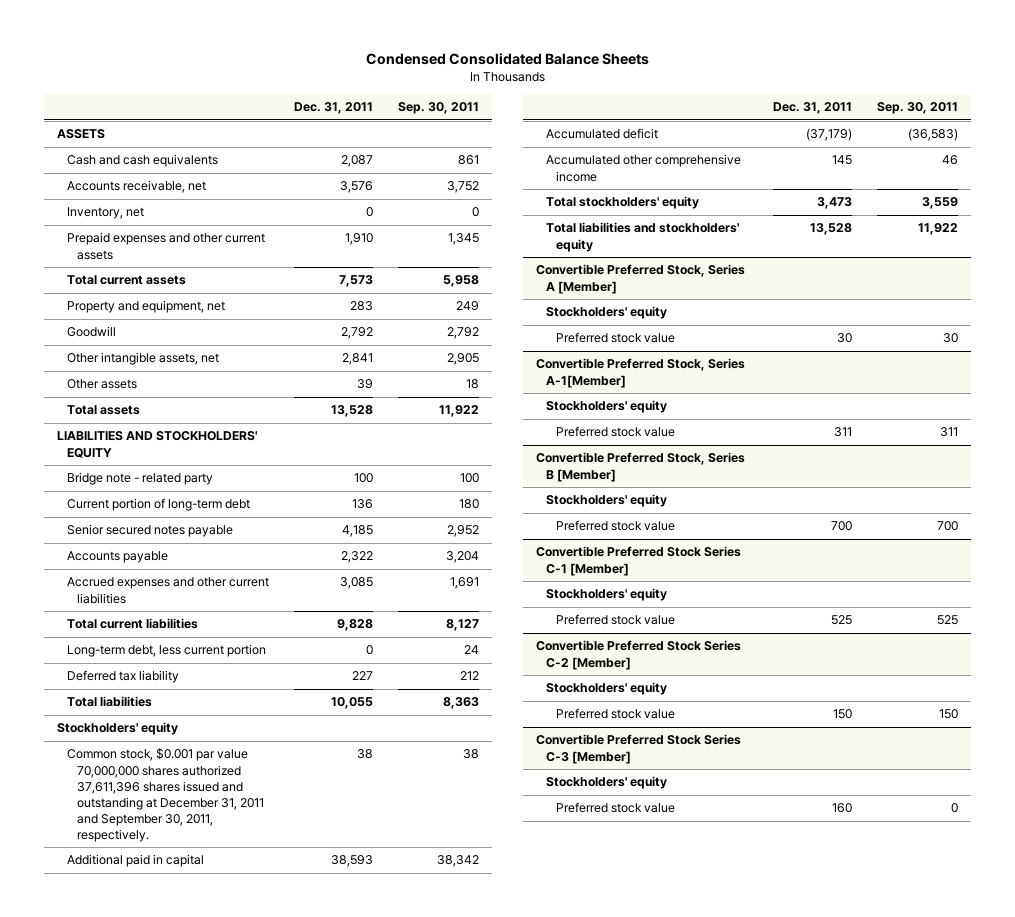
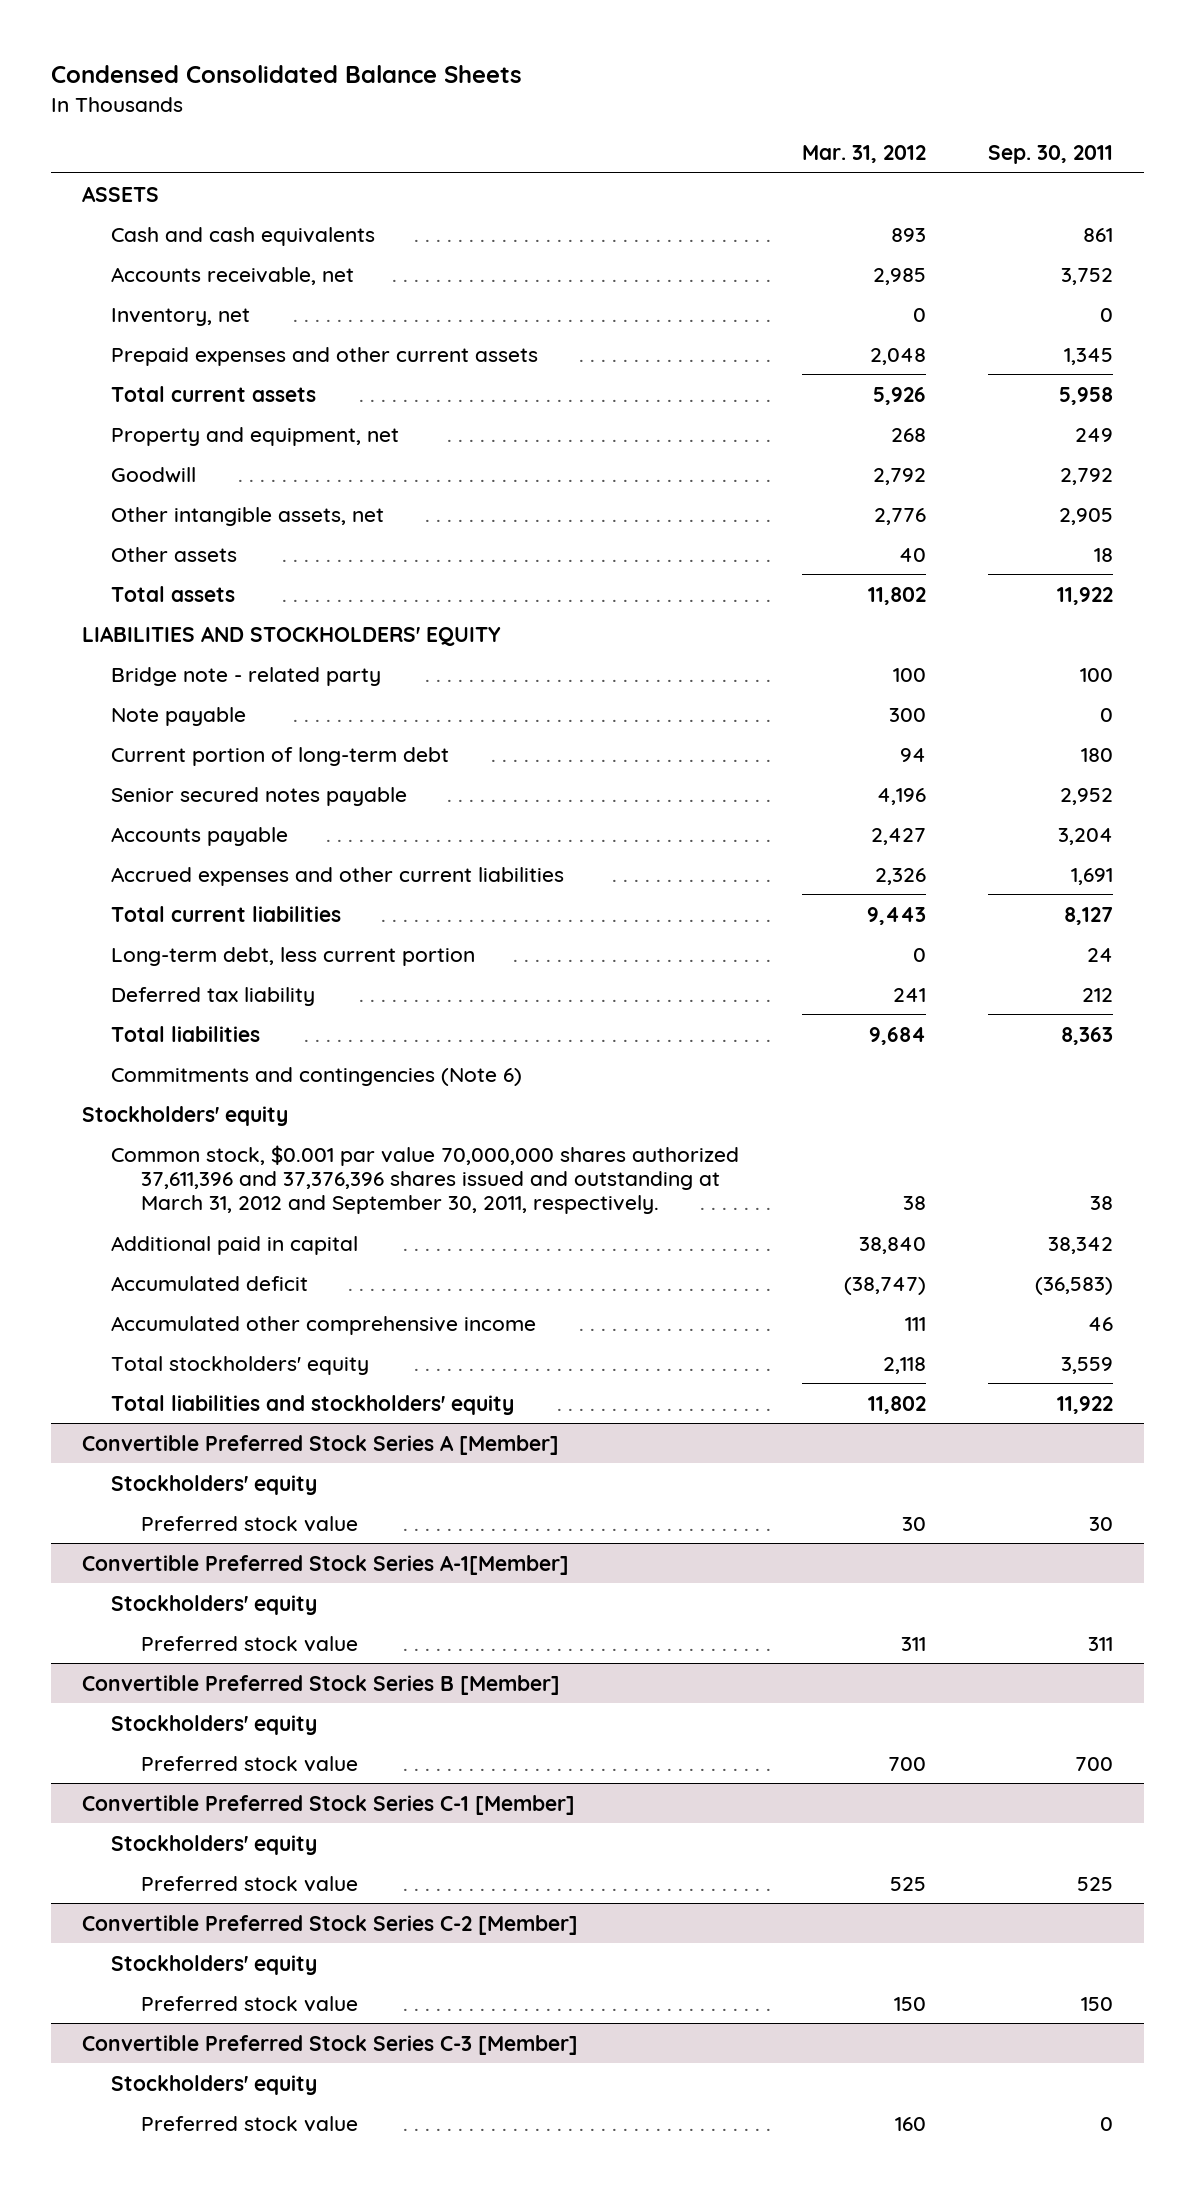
- | Dec. 31, 2011 | Sep. 30, 2011
+ | Mar. 31, 2012 | Sep. 30, 2011
+ Note payable | 300 | 0
+ Commitments and contingencies (Note 6)
- Common stock, $0.001 par value 70,000,000 shares authorized 37,611,396 shares issued and outstanding at December 31, 2011 and September 30, 2011, respectively. | 38 | 38
+ Common stock, $0.001 par value 70,000,000 shares authorized 37,611,396 and 37,376,396 shares issued and outstanding at March 31, 2012 and September 30, 2011, respectively. | 38 | 38
- Convertible Preferred Stock, Series A [Member]
+ Convertible Preferred Stock Series A [Member]
- Convertible Preferred Stock, Series A-1[Member]
+ Convertible Preferred Stock Series A-1[Member]
- Convertible Preferred Stock, Series B [Member]
+ Convertible Preferred Stock Series B [Member]

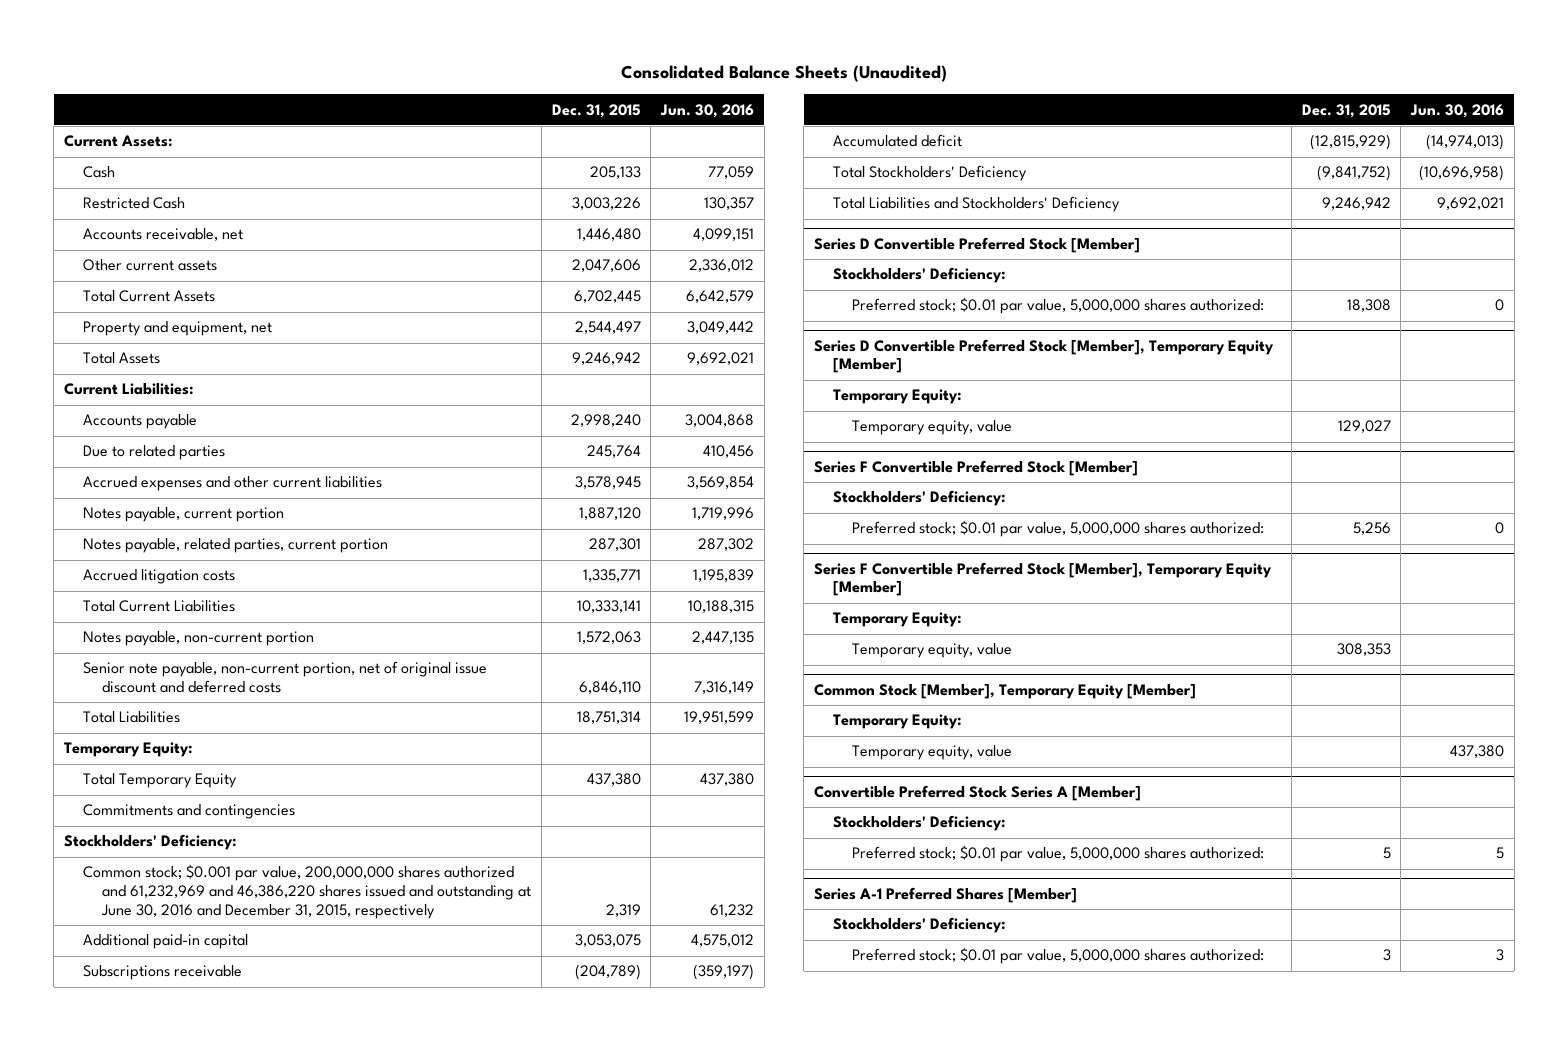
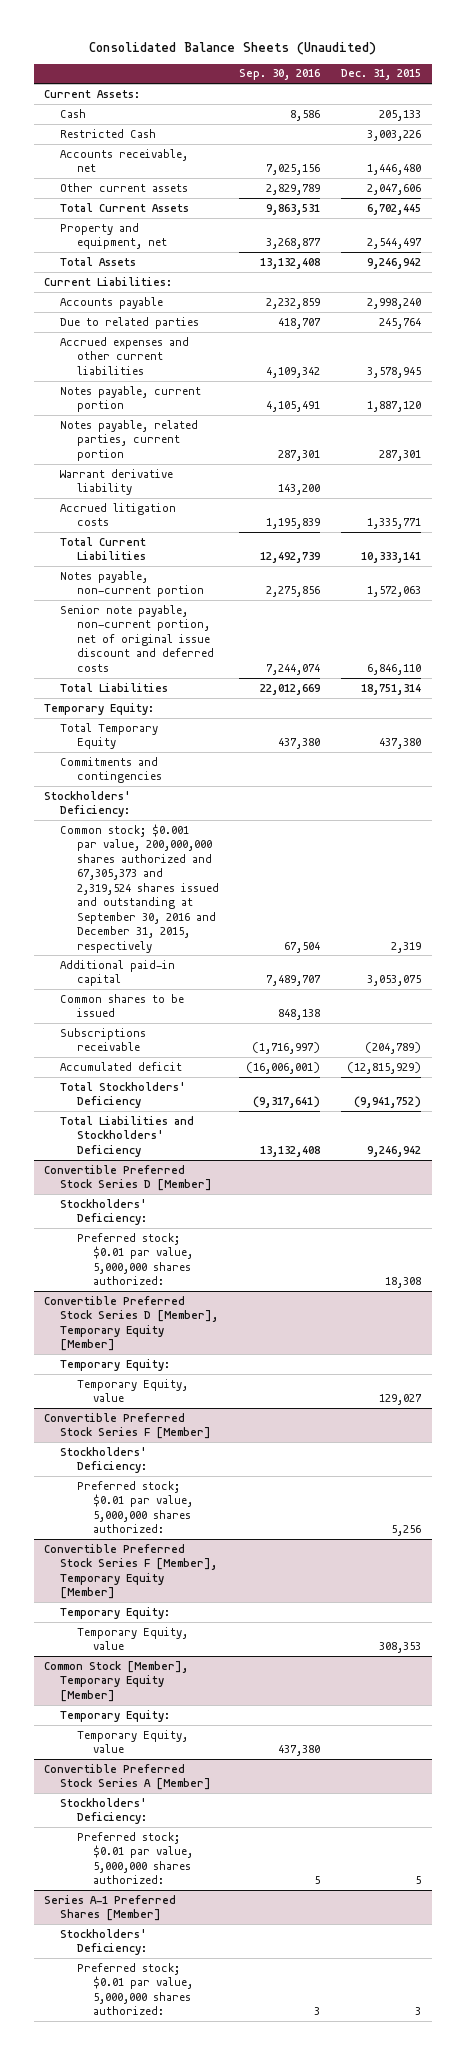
- | Dec. 31, 2015 | Jun. 30, 2016
+ | Sep. 30, 2016 | Dec. 31, 2015
+ Warrant derivative liability | 143,200 |
- Common stock; $0.001 par value, 200,000,000 shares authorized and 61,232,969 and 46,386,220 shares issued and outstanding at June 30, 2016 and December 31, 2015, respectively | 2,319 | 61,232
+ Common stock; $0.001 par value, 200,000,000 shares authorized and 67,305,373 and 2,319,524 shares issued and outstanding at September 30, 2016 and December 31, 2015, respectively | 67,504 | 2,319
+ Common shares to be issued | 848,138 |
- Total Stockholders' Deficiency | (9,841,752) | (10,696,958)
+ Total Stockholders' Deficiency | (9,317,641) | (9,941,752)
- Series D Convertible Preferred Stock [Member]
+ Convertible Preferred Stock Series D [Member]
- Series D Convertible Preferred Stock [Member], Temporary Equity [Member]
+ Convertible Preferred Stock Series D [Member], Temporary Equity [Member]
- Temporary equity, value | 129,027 |
- Series F Convertible Preferred Stock [Member]
+ Temporary Equity, value | | 129,027
+ Convertible Preferred Stock Series F [Member]
- Series F Convertible Preferred Stock [Member], Temporary Equity [Member]
+ Convertible Preferred Stock Series F [Member], Temporary Equity [Member]
- Temporary equity, value | 308,353 |
+ Temporary Equity, value | | 308,353
@ Common Stock [Member], Temporary Equity [Member]
- Temporary equity, value | | 437,380
+ Temporary Equity, value | 437,380 |

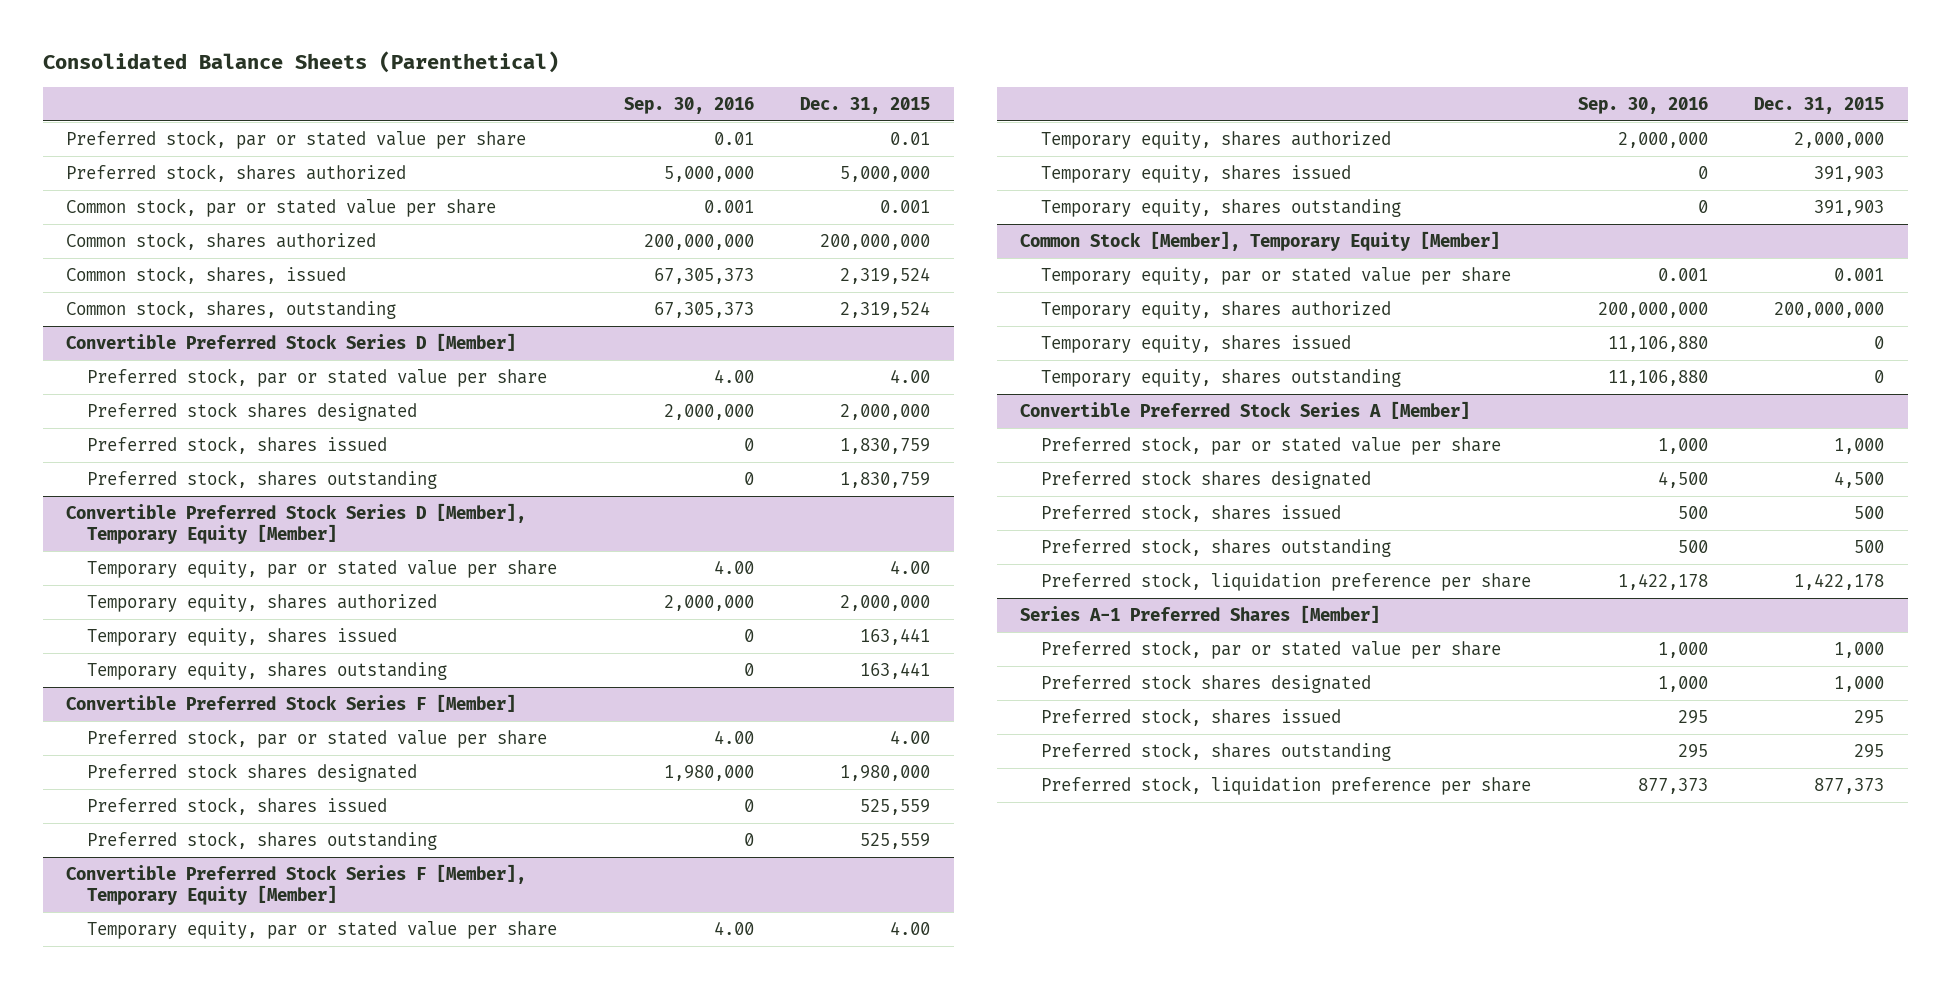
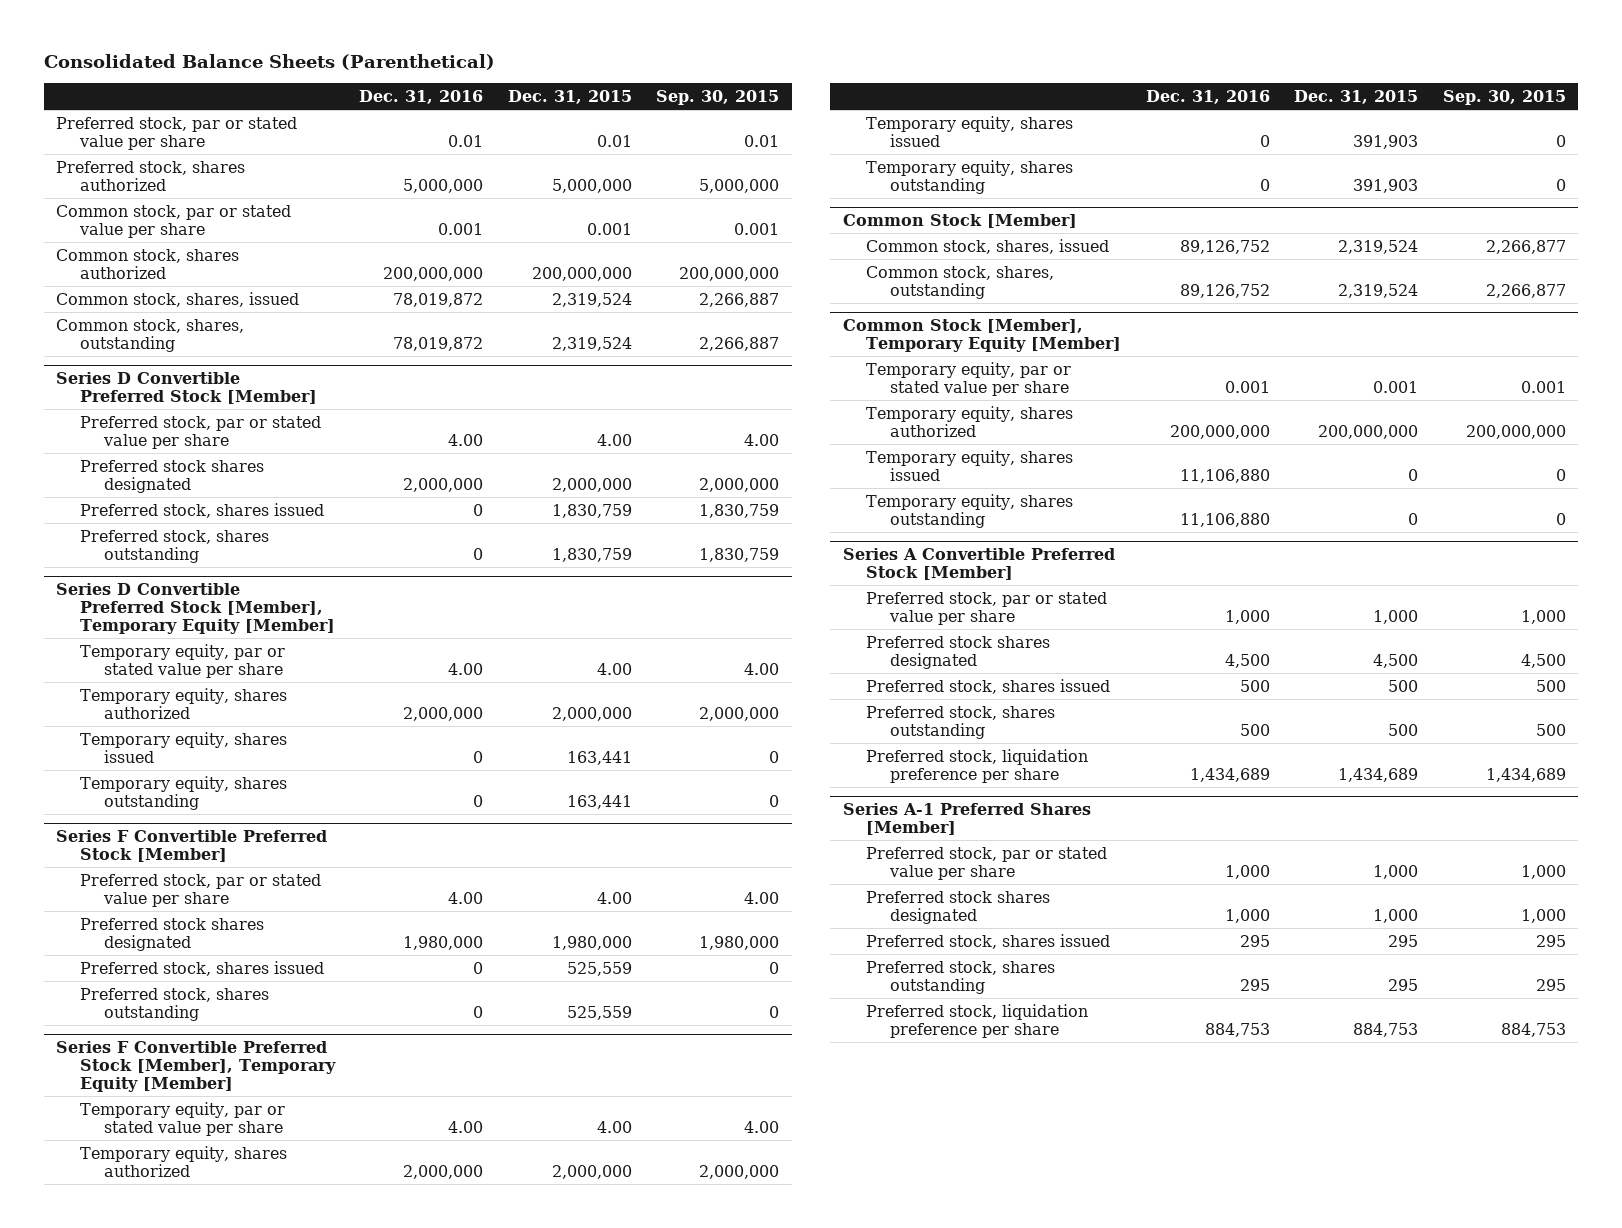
- | Sep. 30, 2016 | Dec. 31, 2015
+ | Dec. 31, 2016 | Dec. 31, 2015 | Sep. 30, 2015
- Convertible Preferred Stock Series D [Member]
+ Series D Convertible Preferred Stock [Member]
- Convertible Preferred Stock Series D [Member], Temporary Equity [Member]
+ Series D Convertible Preferred Stock [Member], Temporary Equity [Member]
- Convertible Preferred Stock Series F [Member]
+ Series F Convertible Preferred Stock [Member]
- Convertible Preferred Stock Series F [Member], Temporary Equity [Member]
+ Series F Convertible Preferred Stock [Member], Temporary Equity [Member]
+ Common Stock [Member]
+ Common stock, shares, issued | 89,126,752 | 2,319,524 | 2,266,877
+ Common stock, shares, outstanding | 89,126,752 | 2,319,524 | 2,266,877
- Convertible Preferred Stock Series A [Member]
+ Series A Convertible Preferred Stock [Member]
- Preferred stock, liquidation preference per share | 1,422,178 | 1,422,178
+ Preferred stock, liquidation preference per share | 1,434,689 | 1,434,689 | 1,434,689
@ Series A-1 Preferred Shares [Member]
- Preferred stock, liquidation preference per share | 877,373 | 877,373
+ Preferred stock, liquidation preference per share | 884,753 | 884,753 | 884,753

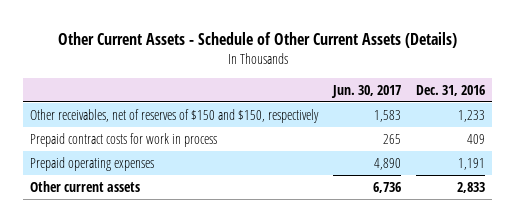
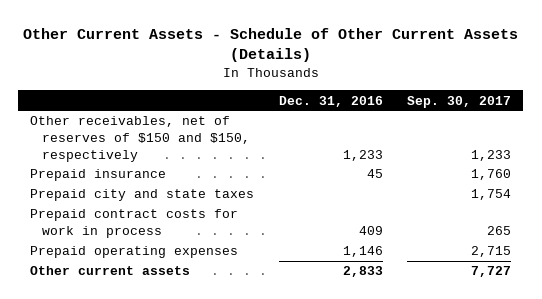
- | Jun. 30, 2017 | Dec. 31, 2016
+ | Dec. 31, 2016 | Sep. 30, 2017
+ Prepaid insurance | 45 | 1,760
+ Prepaid city and state taxes | | 1,754
- Prepaid operating expenses | 4,890 | 1,191
+ Prepaid operating expenses | 1,146 | 2,715

